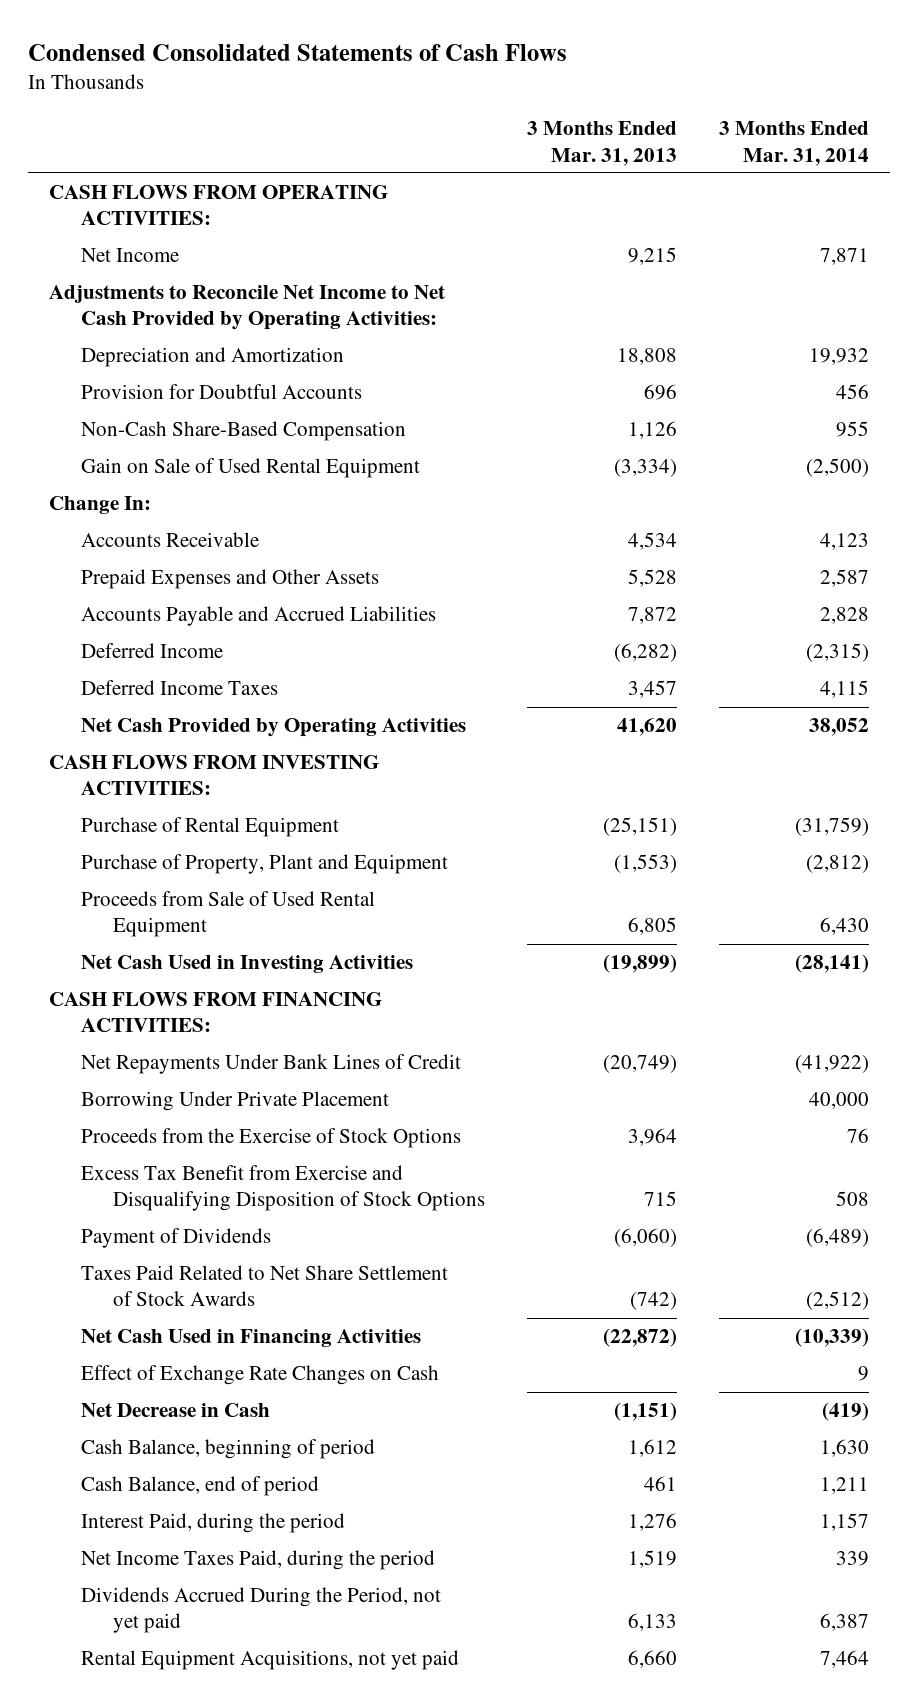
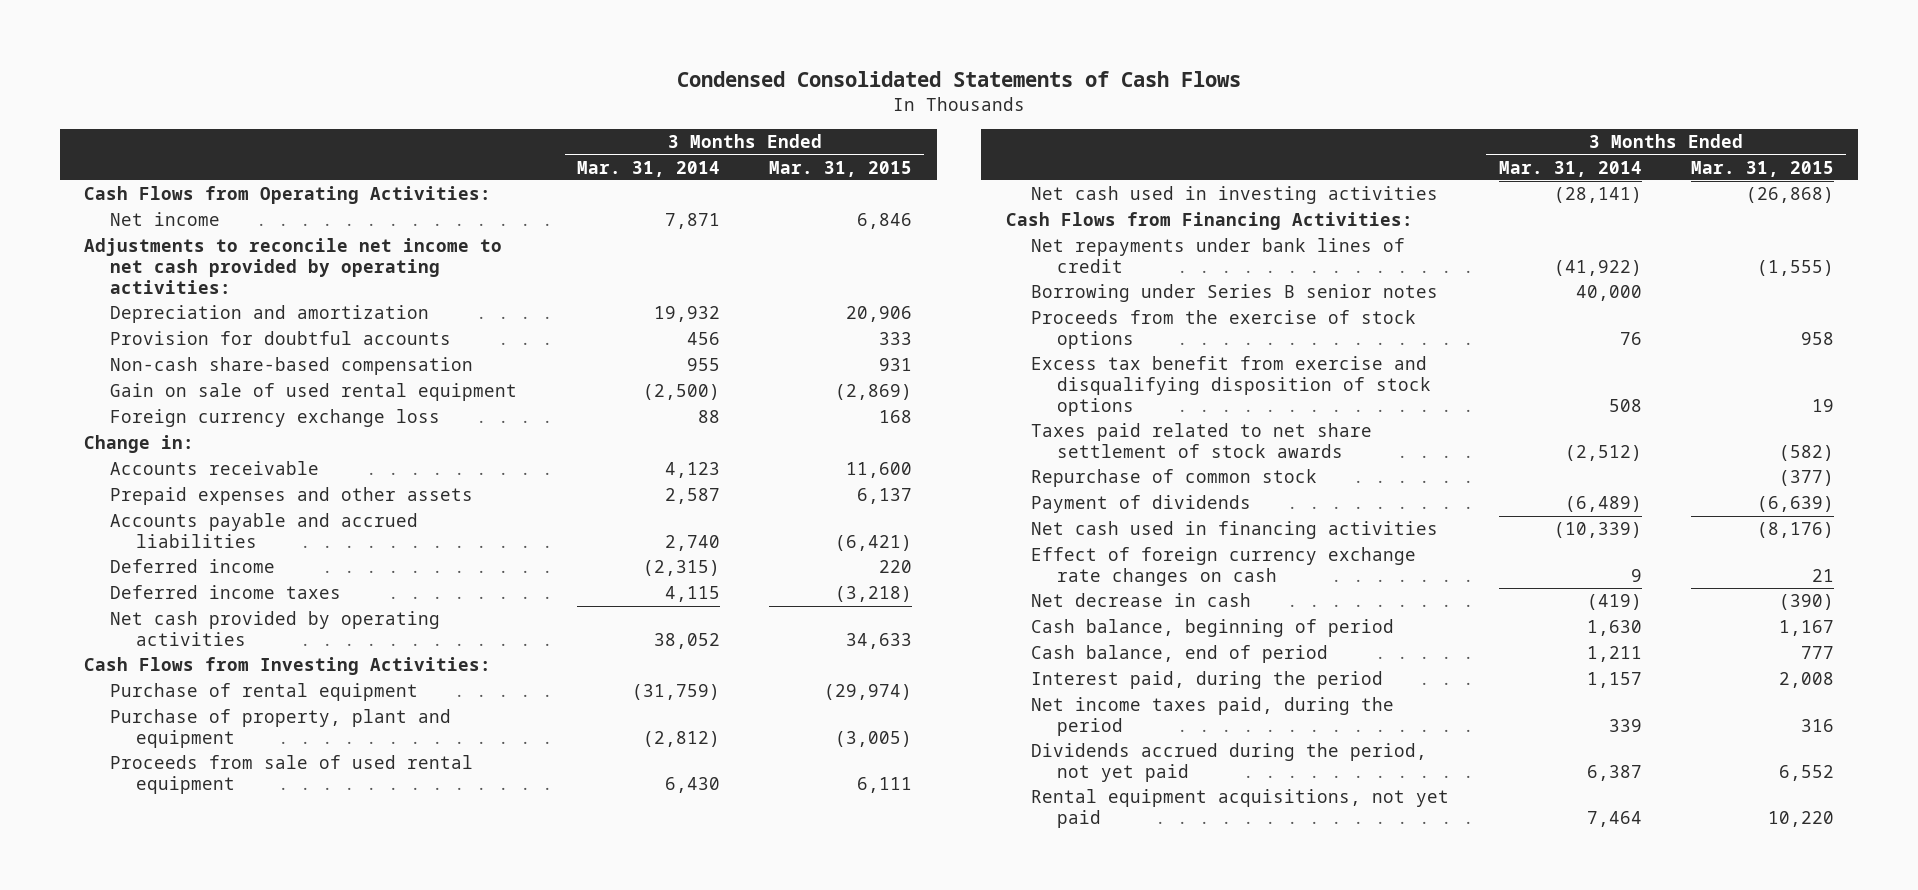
- | 3 Months Ended Mar. 31, 2013 | 3 Months Ended Mar. 31, 2014
+ | 3 Months Ended Mar. 31, 2014 | 3 Months Ended Mar. 31, 2015
- CASH FLOWS FROM OPERATING ACTIVITIES:
- Net Income | 9,215 | 7,871
- Adjustments to Reconcile Net Income to Net Cash Provided by Operating Activities:
- Depreciation and Amortization | 18,808 | 19,932
- Provision for Doubtful Accounts | 696 | 456
- Non-Cash Share-Based Compensation | 1,126 | 955
- Gain on Sale of Used Rental Equipment | (3,334) | (2,500)
- Change In:
- Accounts Receivable | 4,534 | 4,123
- Prepaid Expenses and Other Assets | 5,528 | 2,587
- Accounts Payable and Accrued Liabilities | 7,872 | 2,828
- Deferred Income | (6,282) | (2,315)
- Deferred Income Taxes | 3,457 | 4,115
- Net Cash Provided by Operating Activities | 41,620 | 38,052
- CASH FLOWS FROM INVESTING ACTIVITIES:
- Purchase of Rental Equipment | (25,151) | (31,759)
- Purchase of Property, Plant and Equipment | (1,553) | (2,812)
- Proceeds from Sale of Used Rental Equipment | 6,805 | 6,430
- Net Cash Used in Investing Activities | (19,899) | (28,141)
- CASH FLOWS FROM FINANCING ACTIVITIES:
- Net Repayments Under Bank Lines of Credit | (20,749) | (41,922)
- Borrowing Under Private Placement | | 40,000
- Proceeds from the Exercise of Stock Options | 3,964 | 76
- Excess Tax Benefit from Exercise and Disqualifying Disposition of Stock Options | 715 | 508
- Payment of Dividends | (6,060) | (6,489)
- Taxes Paid Related to Net Share Settlement of Stock Awards | (742) | (2,512)
- Net Cash Used in Financing Activities | (22,872) | (10,339)
- Effect of Exchange Rate Changes on Cash | | 9
- Net Decrease in Cash | (1,151) | (419)
- Cash Balance, beginning of period | 1,612 | 1,630
- Cash Balance, end of period | 461 | 1,211
- Interest Paid, during the period | 1,276 | 1,157
- Net Income Taxes Paid, during the period | 1,519 | 339
- Dividends Accrued During the Period, not yet paid | 6,133 | 6,387
- Rental Equipment Acquisitions, not yet paid | 6,660 | 7,464
+ Cash Flows from Operating Activities:
+ Net income | 7,871 | 6,846
+ Adjustments to reconcile net income to net cash provided by operating activities:
+ Depreciation and amortization | 19,932 | 20,906
+ Provision for doubtful accounts | 456 | 333
+ Non-cash share-based compensation | 955 | 931
+ Gain on sale of used rental equipment | (2,500) | (2,869)
+ Foreign currency exchange loss | 88 | 168
+ Change in:
+ Accounts receivable | 4,123 | 11,600
+ Prepaid expenses and other assets | 2,587 | 6,137
+ Accounts payable and accrued liabilities | 2,740 | (6,421)
+ Deferred income | (2,315) | 220
+ Deferred income taxes | 4,115 | (3,218)
+ Net cash provided by operating activities | 38,052 | 34,633
+ Cash Flows from Investing Activities:
+ Purchase of rental equipment | (31,759) | (29,974)
+ Purchase of property, plant and equipment | (2,812) | (3,005)
+ Proceeds from sale of used rental equipment | 6,430 | 6,111
+ Net cash used in investing activities | (28,141) | (26,868)
+ Cash Flows from Financing Activities:
+ Net repayments under bank lines of credit | (41,922) | (1,555)
+ Borrowing under Series B senior notes | 40,000 |
+ Proceeds from the exercise of stock options | 76 | 958
+ Excess tax benefit from exercise and disqualifying disposition of stock options | 508 | 19
+ Taxes paid related to net share settlement of stock awards | (2,512) | (582)
+ Repurchase of common stock | | (377)
+ Payment of dividends | (6,489) | (6,639)
+ Net cash used in financing activities | (10,339) | (8,176)
+ Effect of foreign currency exchange rate changes on cash | 9 | 21
+ Net decrease in cash | (419) | (390)
+ Cash balance, beginning of period | 1,630 | 1,167
+ Cash balance, end of period | 1,211 | 777
+ Interest paid, during the period | 1,157 | 2,008
+ Net income taxes paid, during the period | 339 | 316
+ Dividends accrued during the period, not yet paid | 6,387 | 6,552
+ Rental equipment acquisitions, not yet paid | 7,464 | 10,220

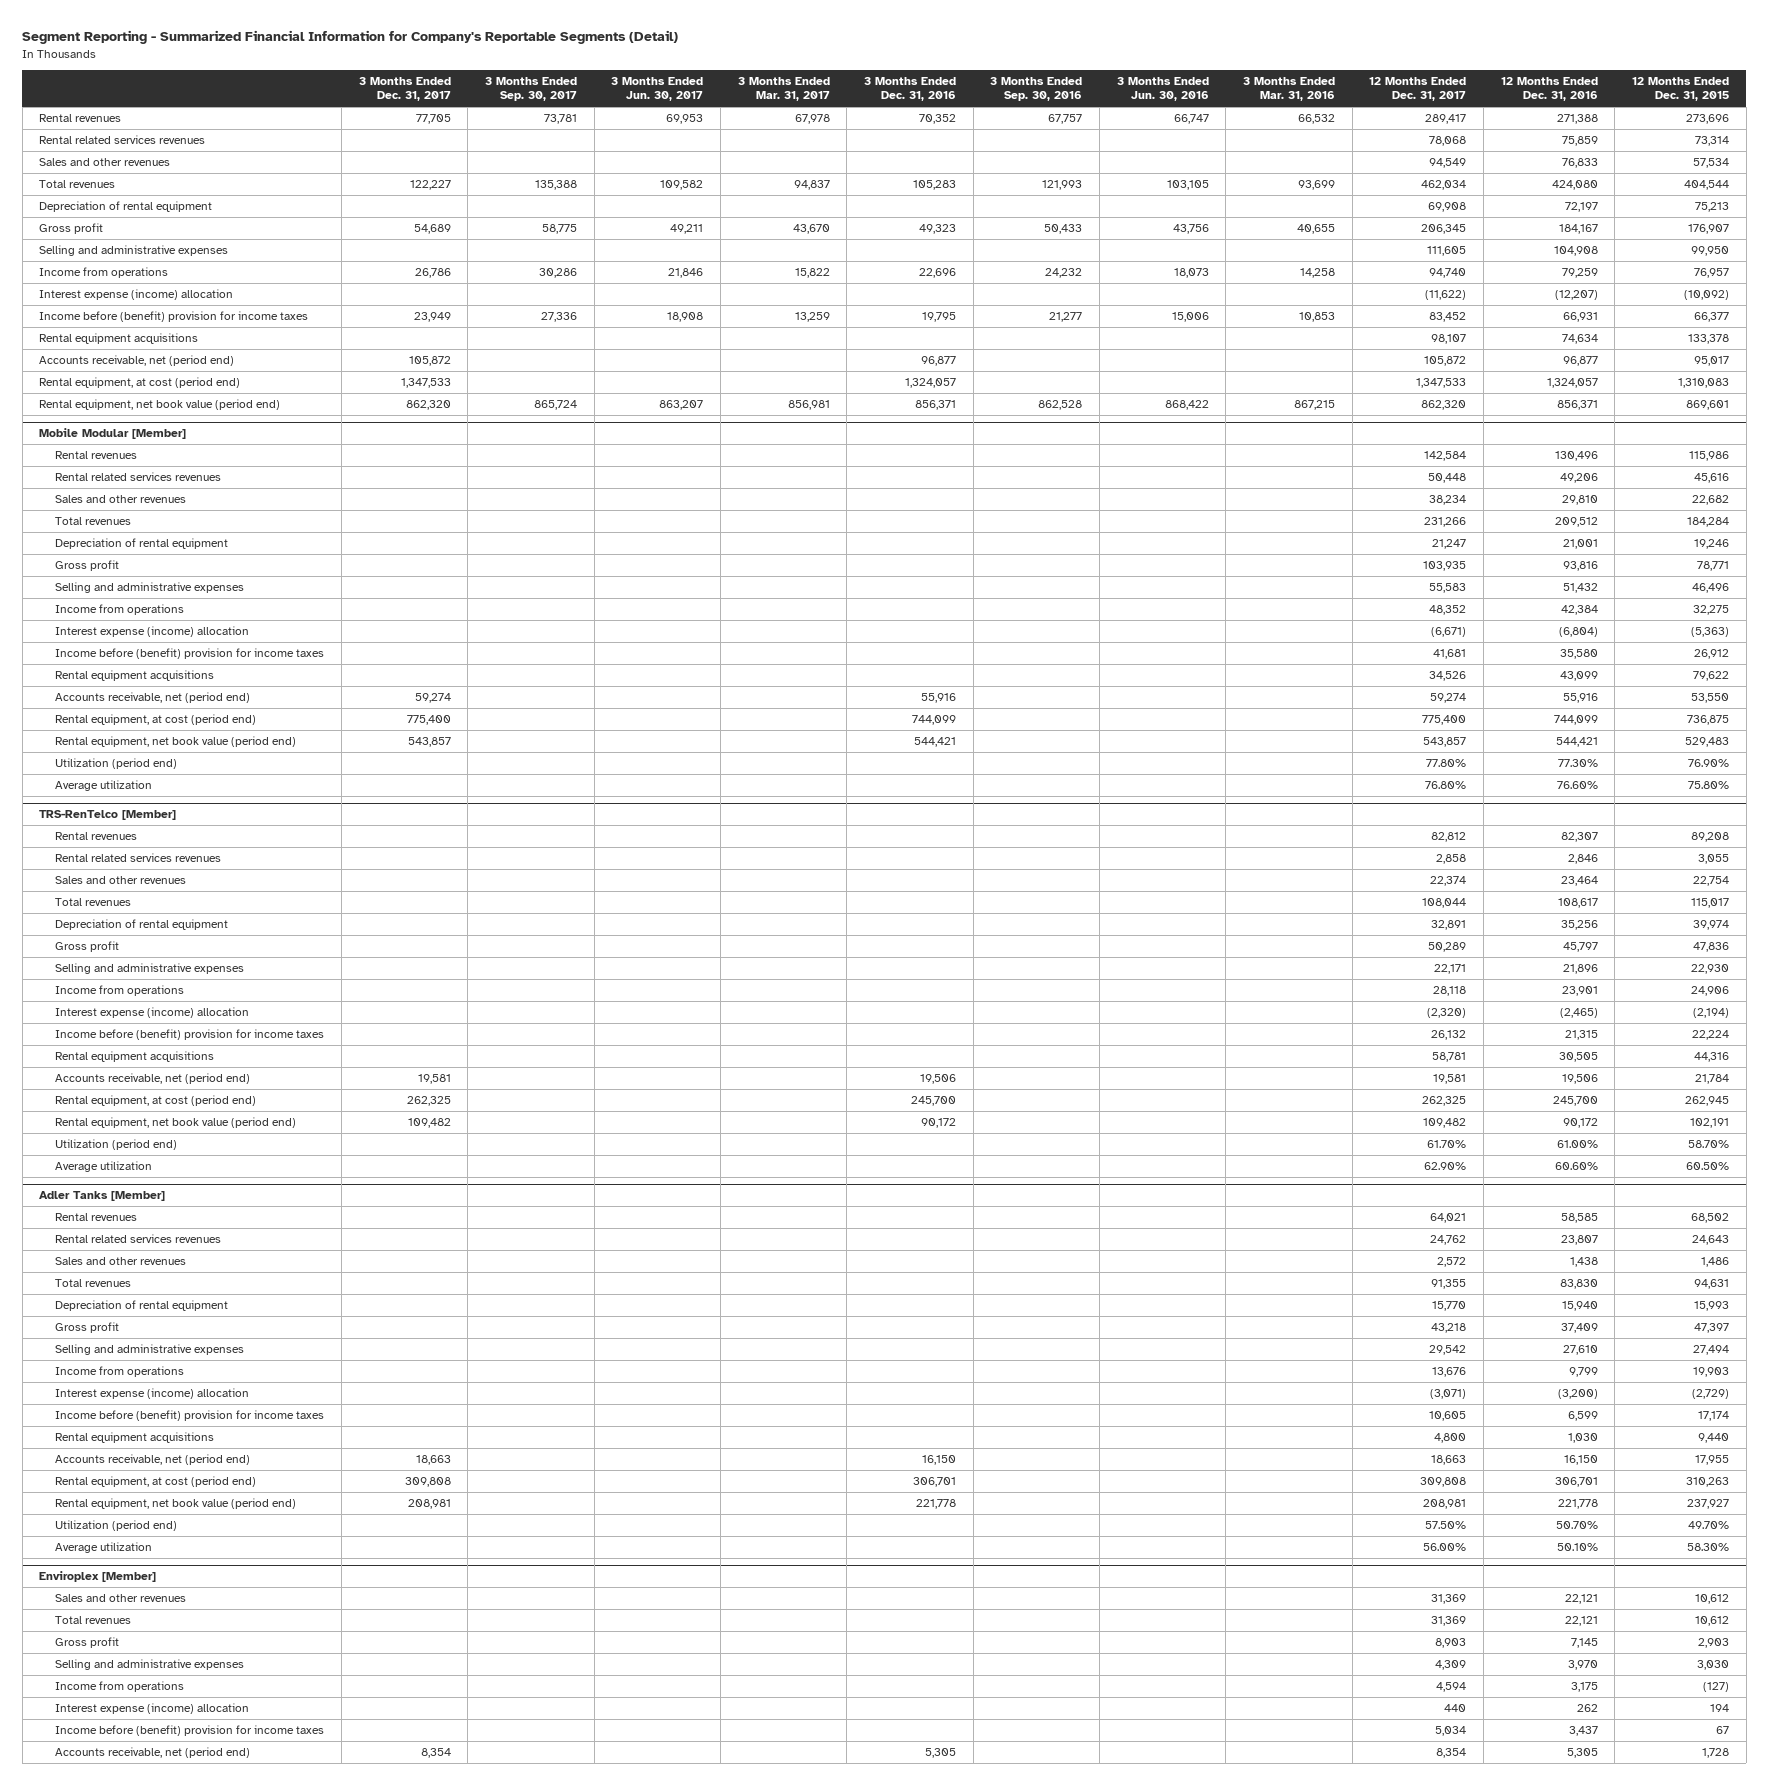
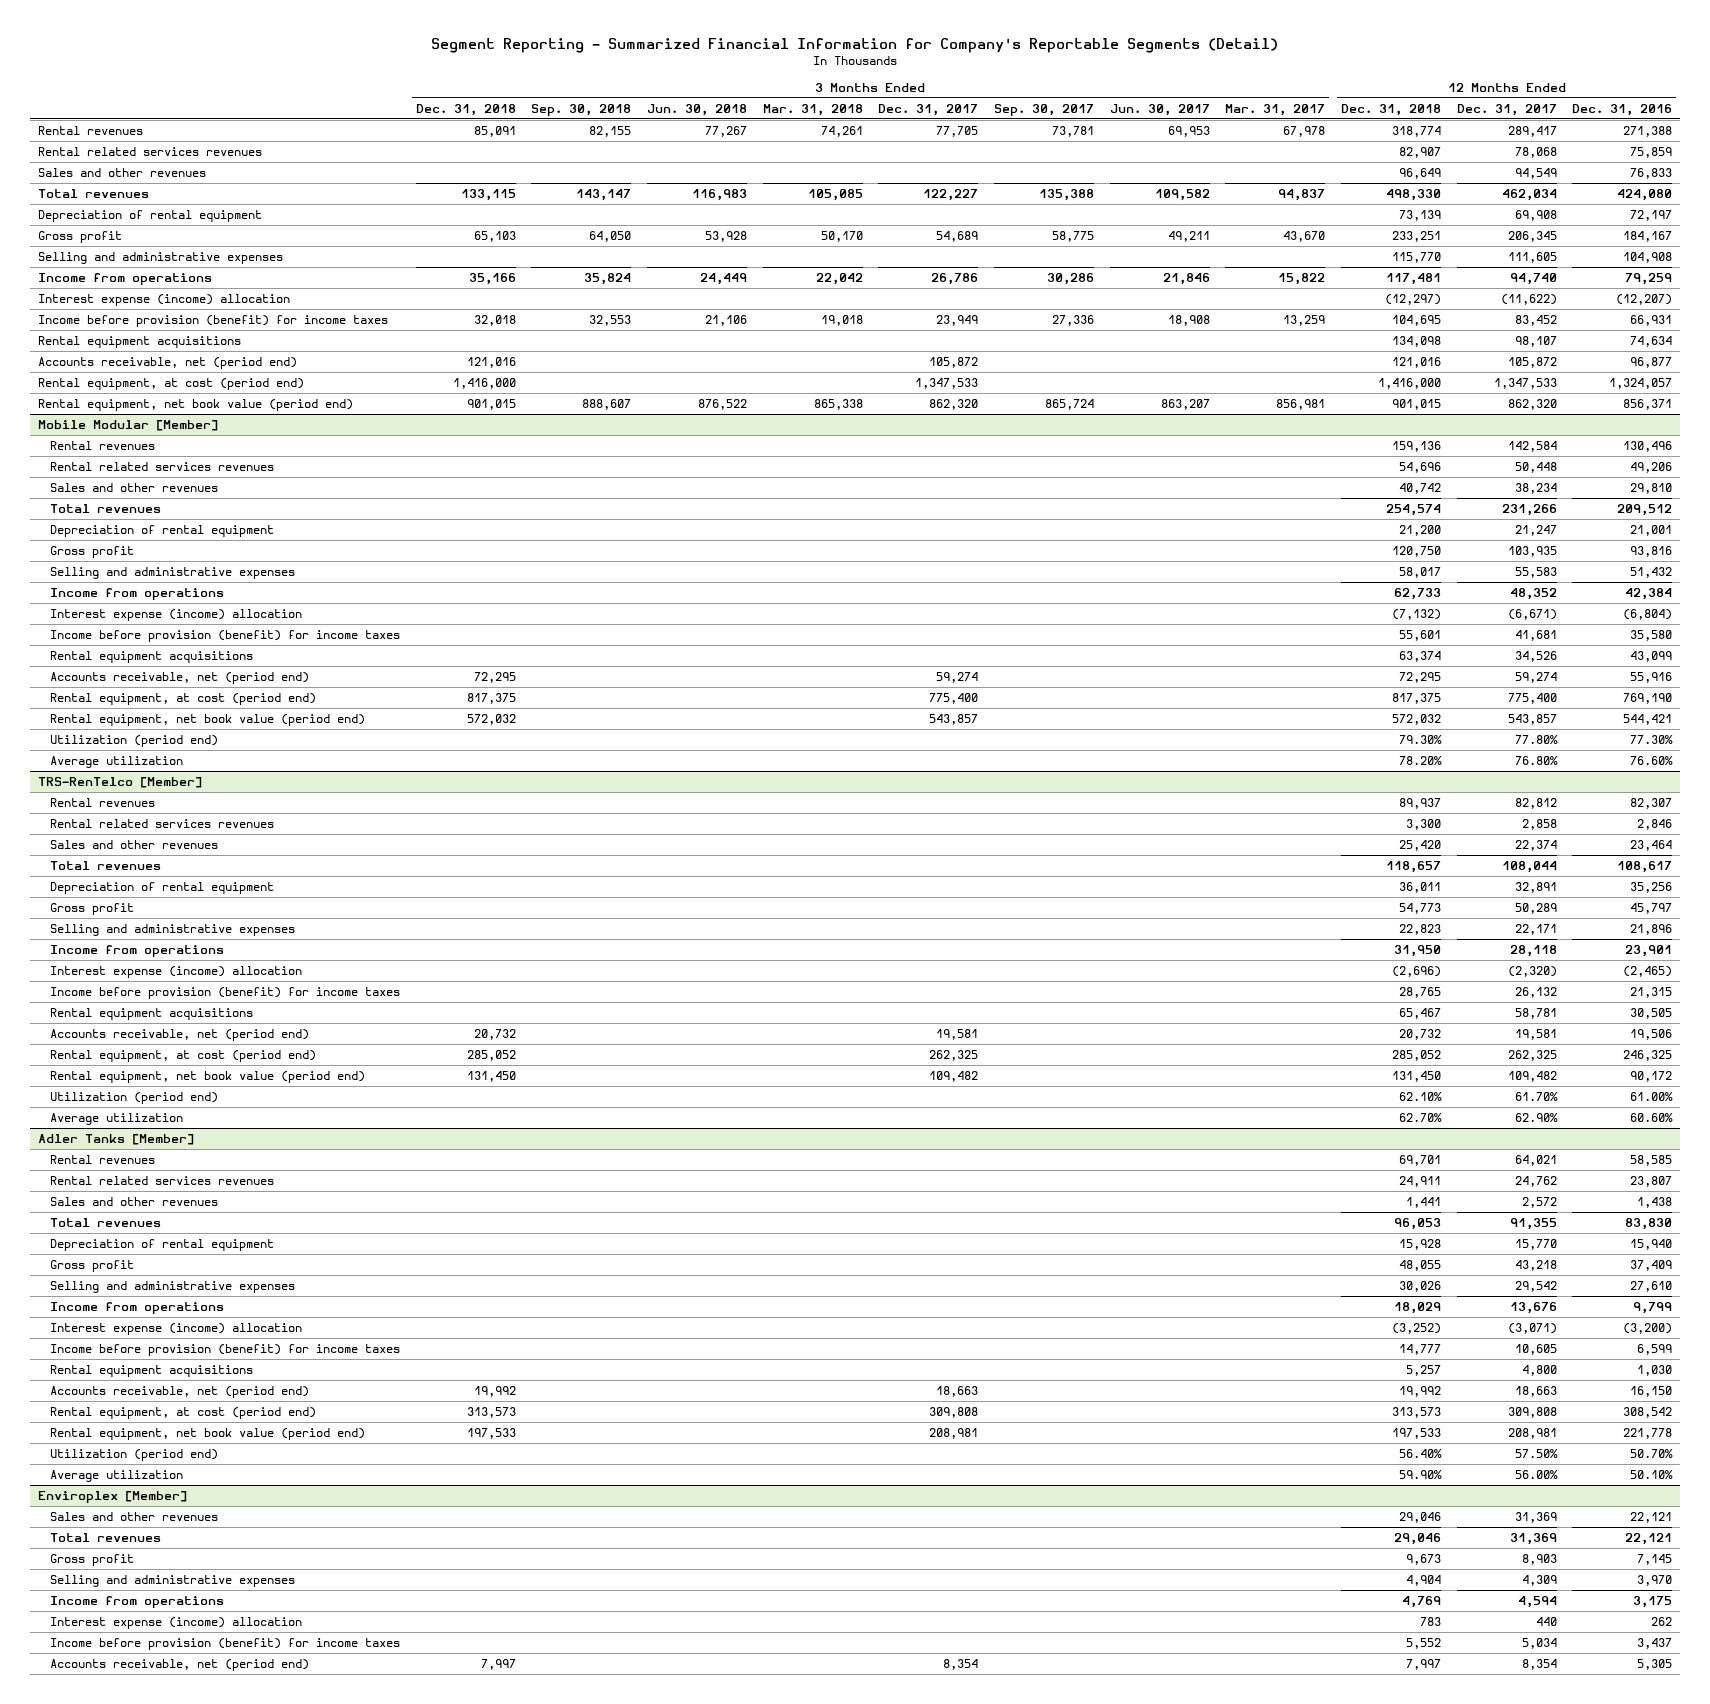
- | 3 Months Ended Dec. 31, 2017 | 3 Months Ended Sep. 30, 2017 | 3 Months Ended Jun. 30, 2017 | 3 Months Ended Mar. 31, 2017 | 3 Months Ended Dec. 31, 2016 | 3 Months Ended Sep. 30, 2016 | 3 Months Ended Jun. 30, 2016 | 3 Months Ended Mar. 31, 2016 | 12 Months Ended Dec. 31, 2017 | 12 Months Ended Dec. 31, 2016 | 12 Months Ended Dec. 31, 2015
+ | 3 Months Ended Dec. 31, 2018 | 3 Months Ended Sep. 30, 2018 | 3 Months Ended Jun. 30, 2018 | 3 Months Ended Mar. 31, 2018 | 3 Months Ended Dec. 31, 2017 | 3 Months Ended Sep. 30, 2017 | 3 Months Ended Jun. 30, 2017 | 3 Months Ended Mar. 31, 2017 | 12 Months Ended Dec. 31, 2018 | 12 Months Ended Dec. 31, 2017 | 12 Months Ended Dec. 31, 2016
- Income before (benefit) provision for income taxes | 23,949 | 27,336 | 18,908 | 13,259 | 19,795 | 21,277 | 15,006 | 10,853 | 83,452 | 66,931 | 66,377
+ Income before provision (benefit) for income taxes | 32,018 | 32,553 | 21,106 | 19,018 | 23,949 | 27,336 | 18,908 | 13,259 | 104,695 | 83,452 | 66,931
@ Mobile Modular [Member]
- Income before (benefit) provision for income taxes | | | | | | | | | 41,681 | 35,580 | 26,912
+ Income before provision (benefit) for income taxes | | | | | | | | | 55,601 | 41,681 | 35,580
- Rental equipment, at cost (period end) | 775,400 | | | | 744,099 | | | | 775,400 | 744,099 | 736,875
+ Rental equipment, at cost (period end) | 817,375 | | | | 775,400 | | | | 817,375 | 775,400 | 769,190
@ TRS-RenTelco [Member]
- Income before (benefit) provision for income taxes | | | | | | | | | 26,132 | 21,315 | 22,224
+ Income before provision (benefit) for income taxes | | | | | | | | | 28,765 | 26,132 | 21,315
- Rental equipment, at cost (period end) | 262,325 | | | | 245,700 | | | | 262,325 | 245,700 | 262,945
+ Rental equipment, at cost (period end) | 285,052 | | | | 262,325 | | | | 285,052 | 262,325 | 246,325
@ Adler Tanks [Member]
- Income before (benefit) provision for income taxes | | | | | | | | | 10,605 | 6,599 | 17,174
+ Income before provision (benefit) for income taxes | | | | | | | | | 14,777 | 10,605 | 6,599
- Rental equipment, at cost (period end) | 309,808 | | | | 306,701 | | | | 309,808 | 306,701 | 310,263
+ Rental equipment, at cost (period end) | 313,573 | | | | 309,808 | | | | 313,573 | 309,808 | 308,542
@ Enviroplex [Member]
- Income before (benefit) provision for income taxes | | | | | | | | | 5,034 | 3,437 | 67
+ Income before provision (benefit) for income taxes | | | | | | | | | 5,552 | 5,034 | 3,437

